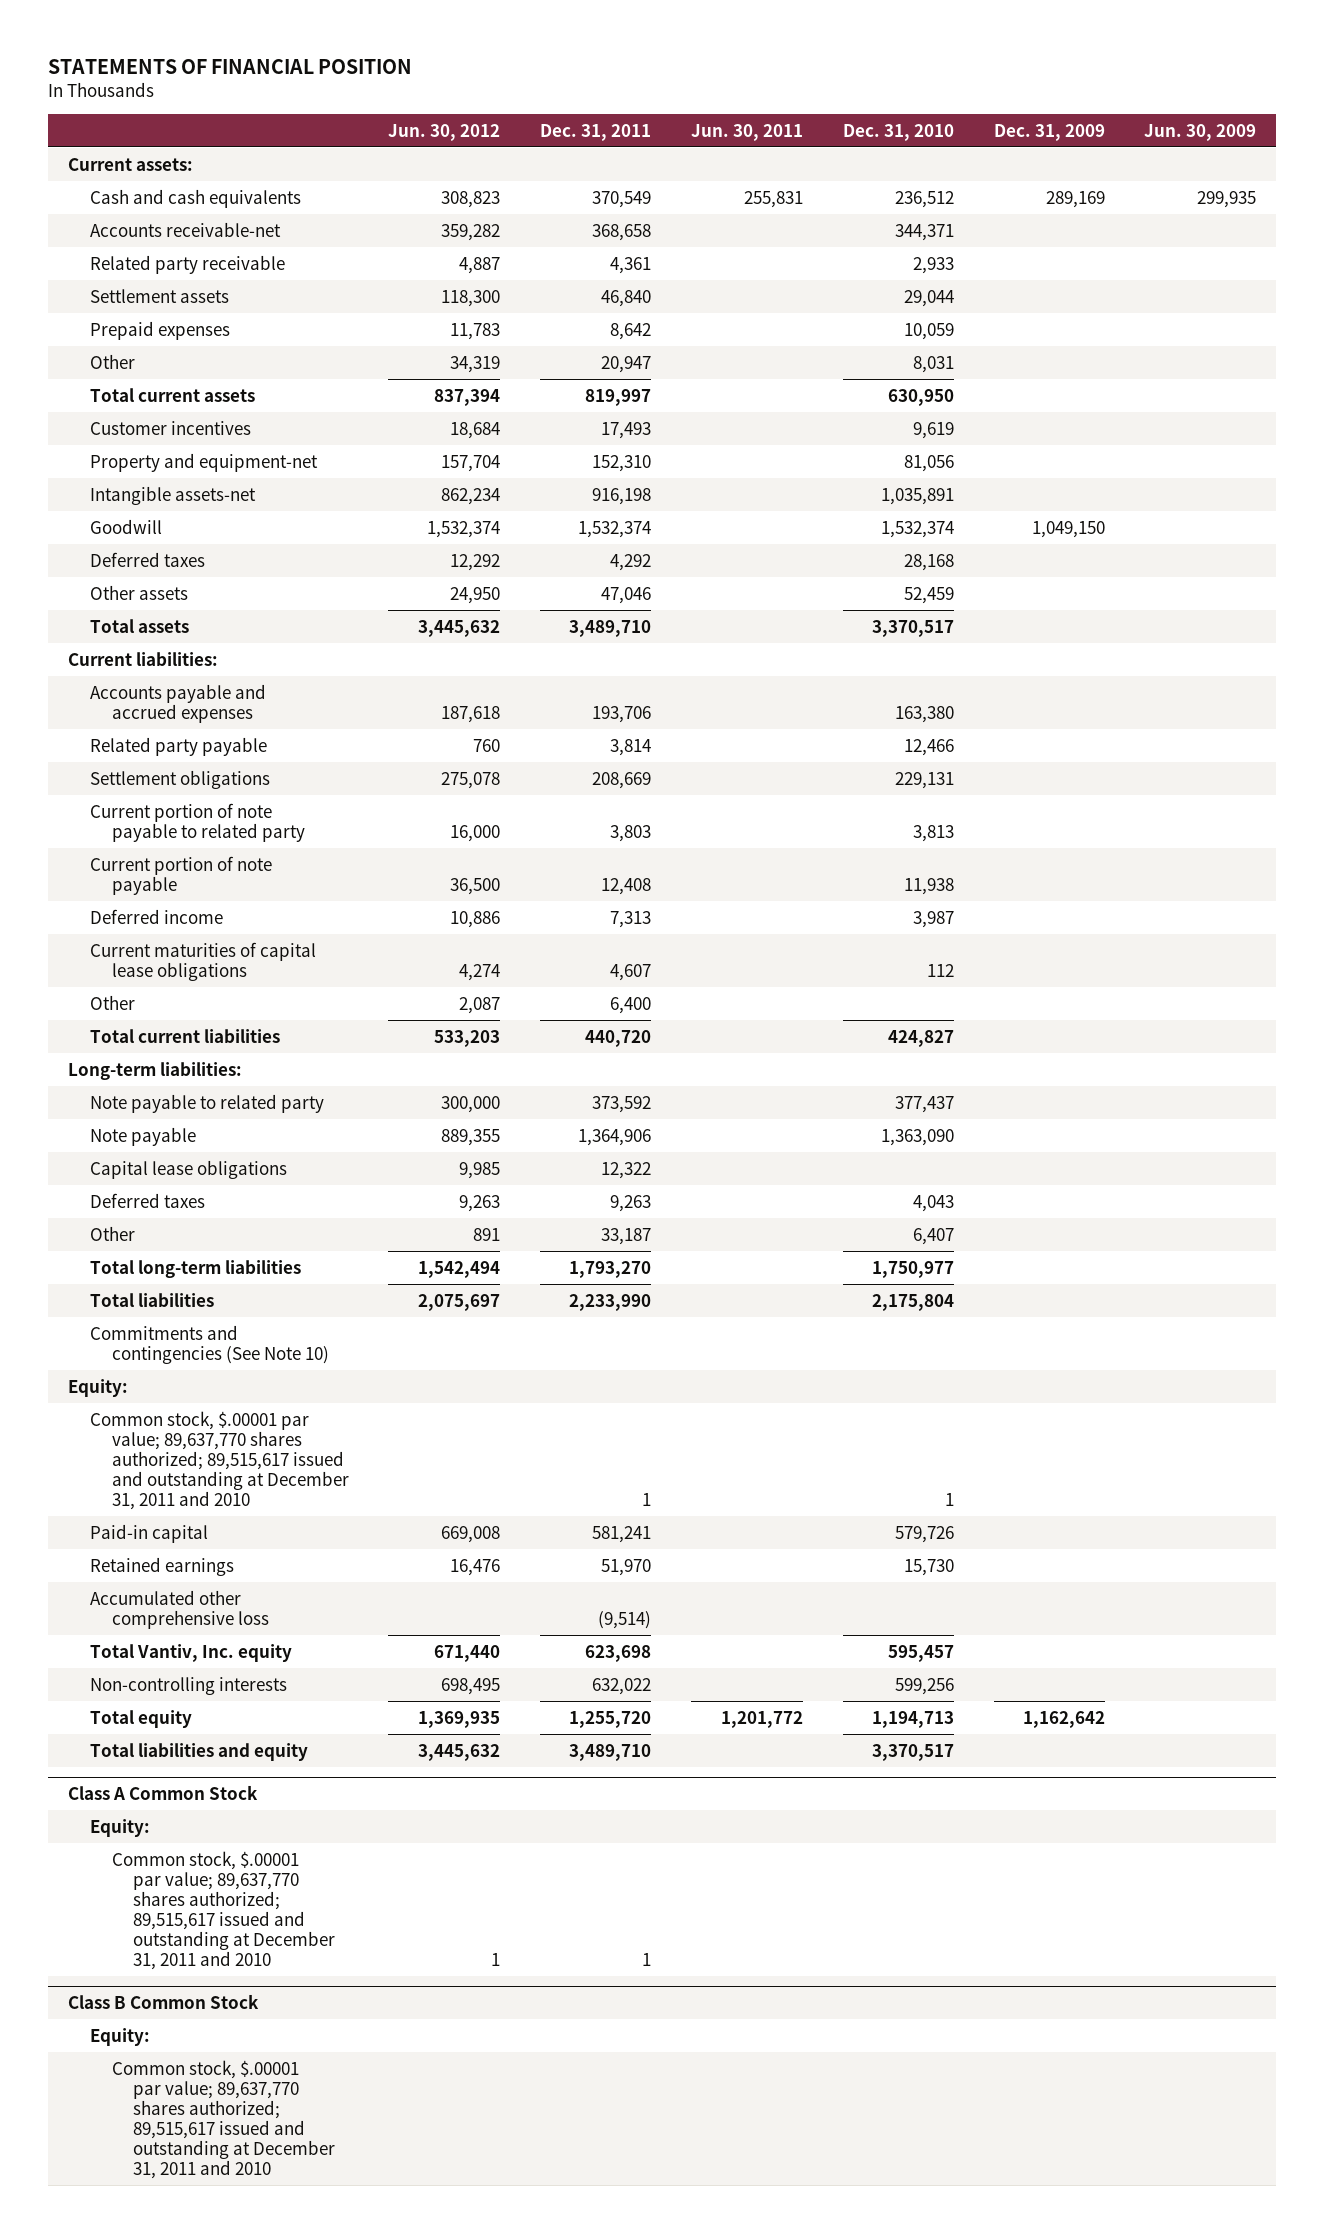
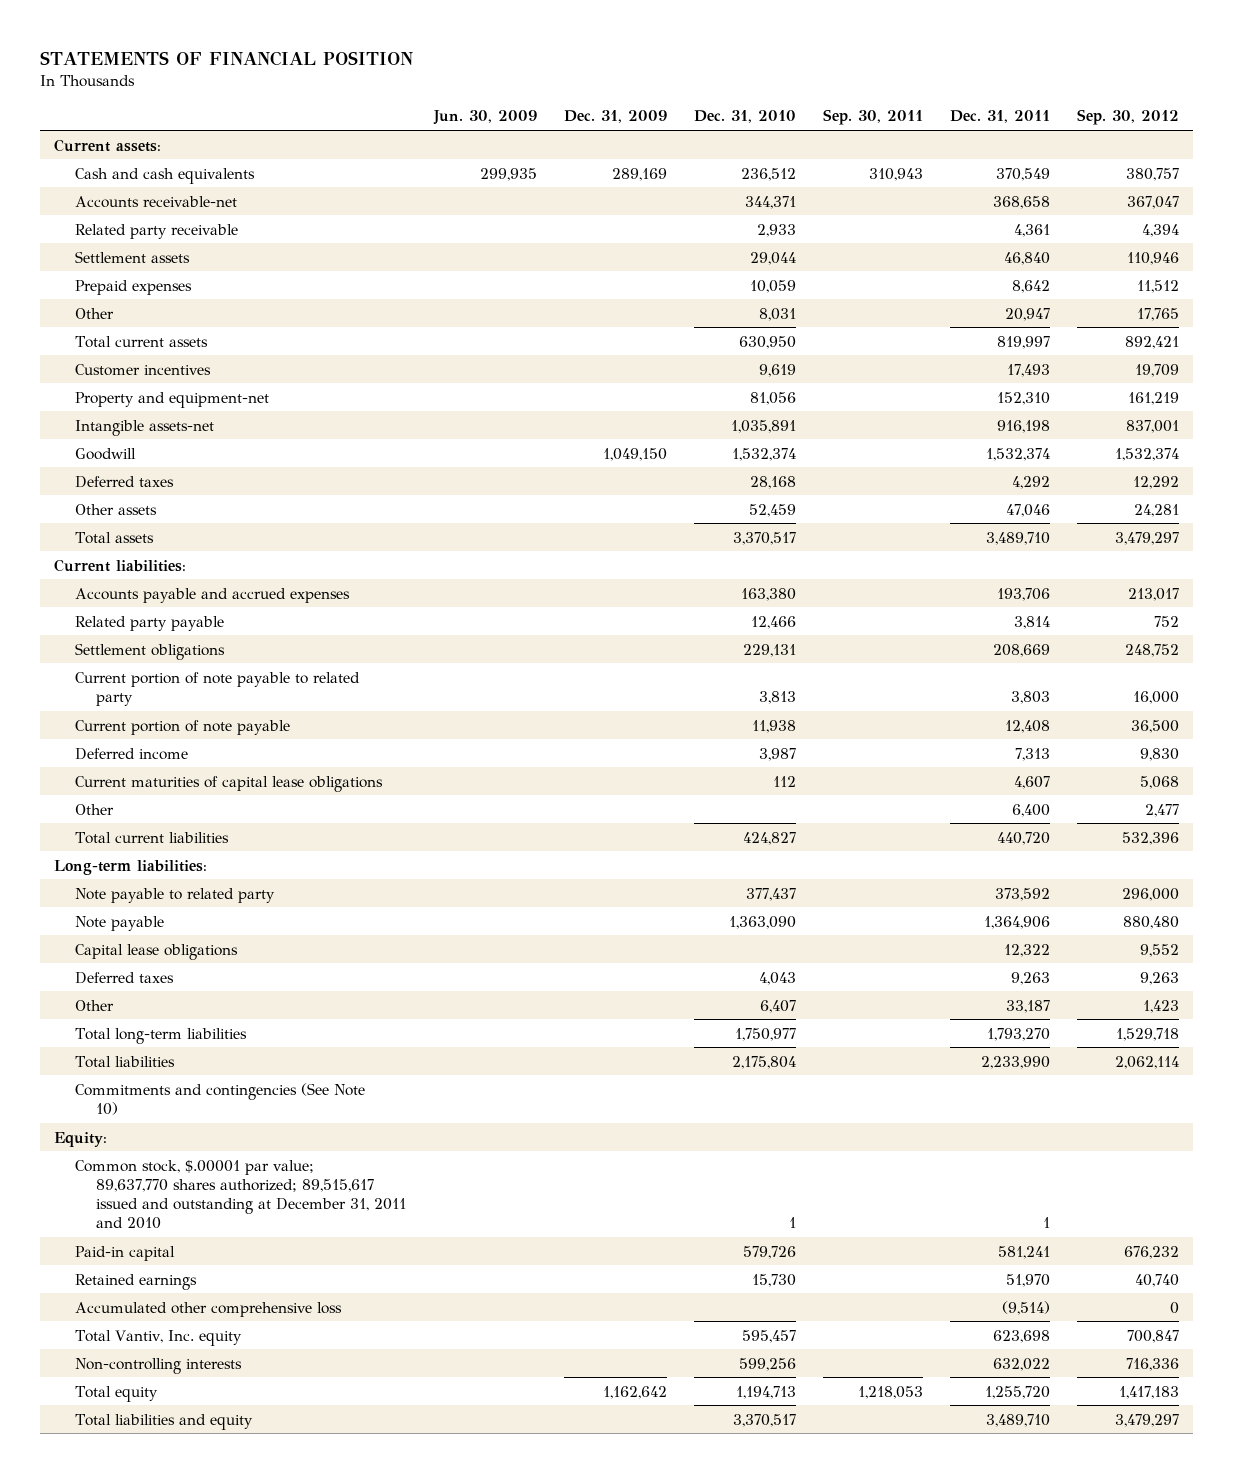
- | Jun. 30, 2012 | Dec. 31, 2011 | Jun. 30, 2011 | Dec. 31, 2010 | Dec. 31, 2009 | Jun. 30, 2009
+ | Jun. 30, 2009 | Dec. 31, 2009 | Dec. 31, 2010 | Sep. 30, 2011 | Dec. 31, 2011 | Sep. 30, 2012
- Class A Common Stock
- Equity:
- Common stock, $.00001 par value; 89,637,770 shares authorized; 89,515,617 issued and outstanding at December 31, 2011 and 2010 | 1 | 1 | | | |
- Class B Common Stock
- Equity:
- Common stock, $.00001 par value; 89,637,770 shares authorized; 89,515,617 issued and outstanding at December 31, 2011 and 2010

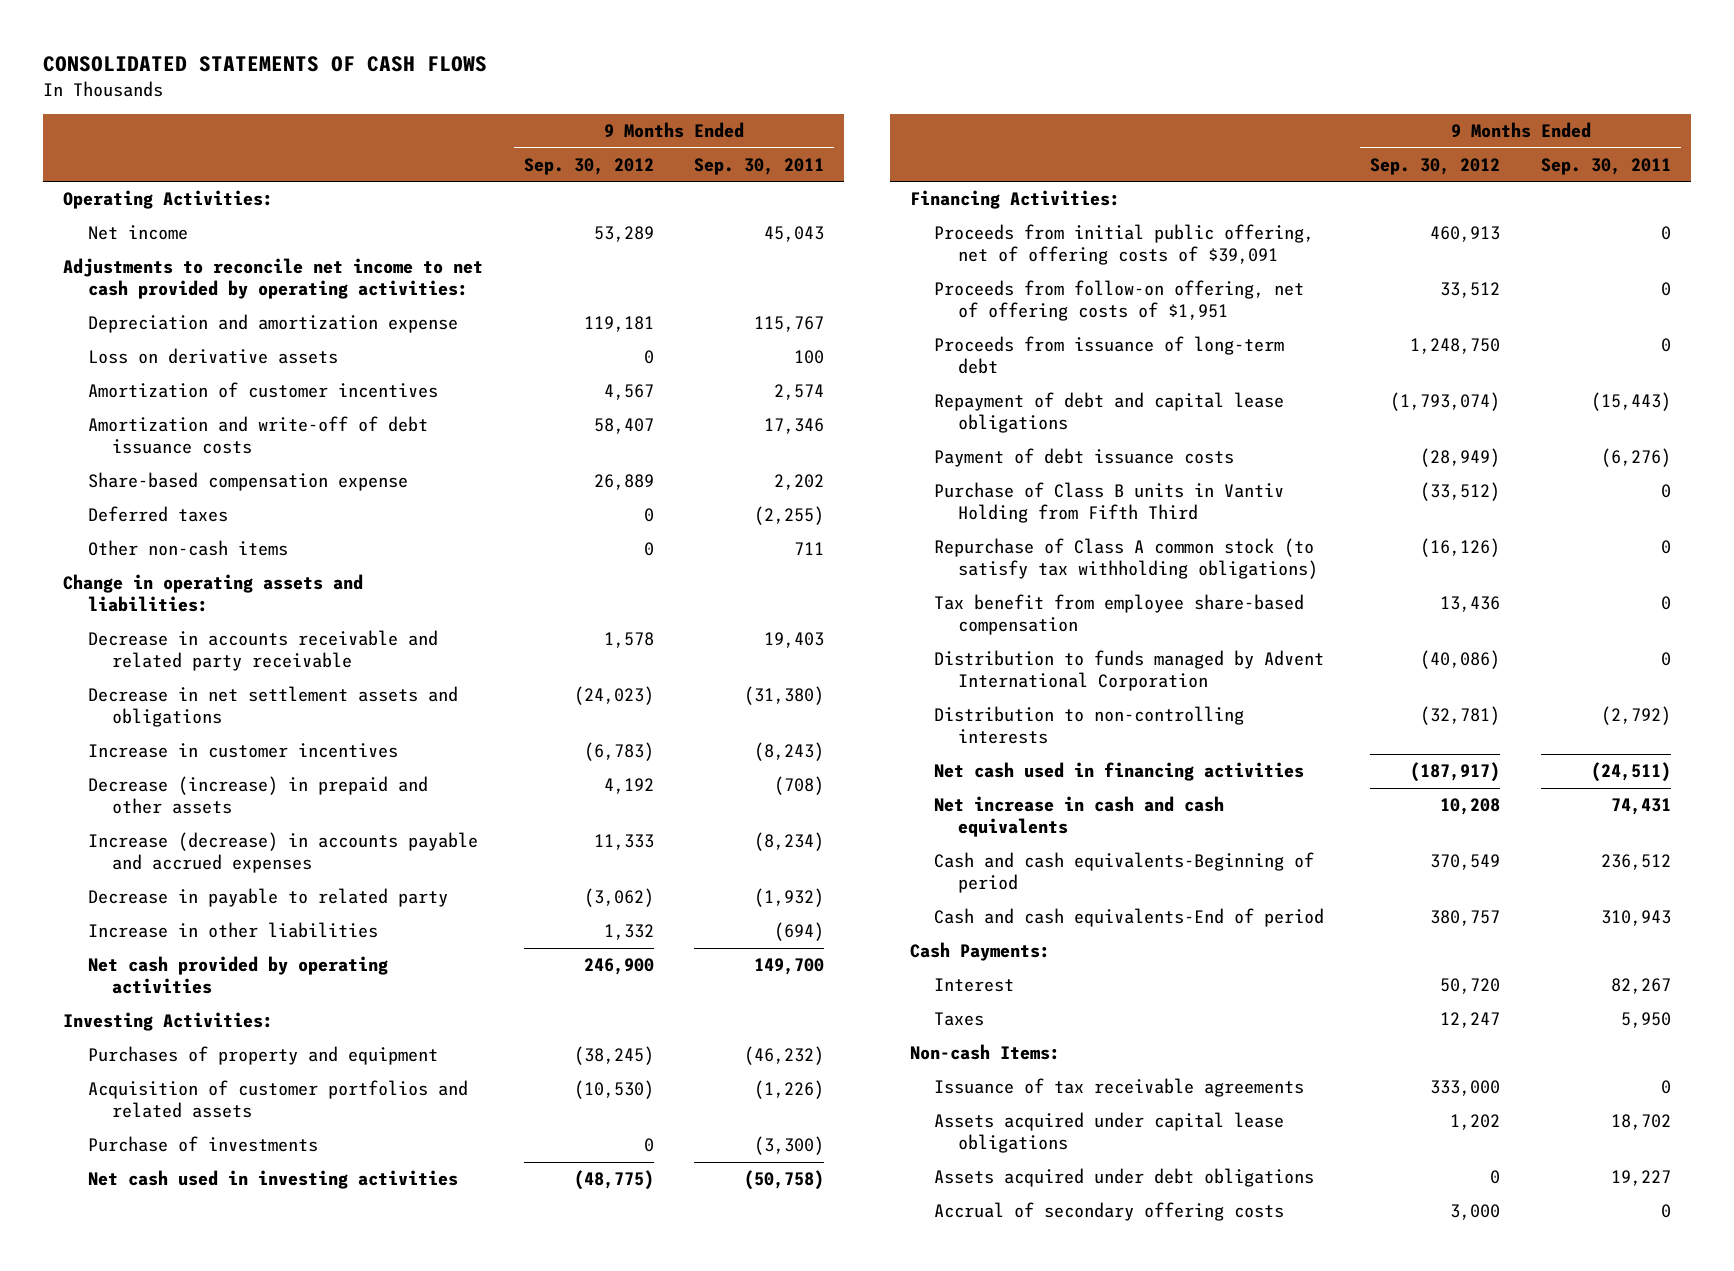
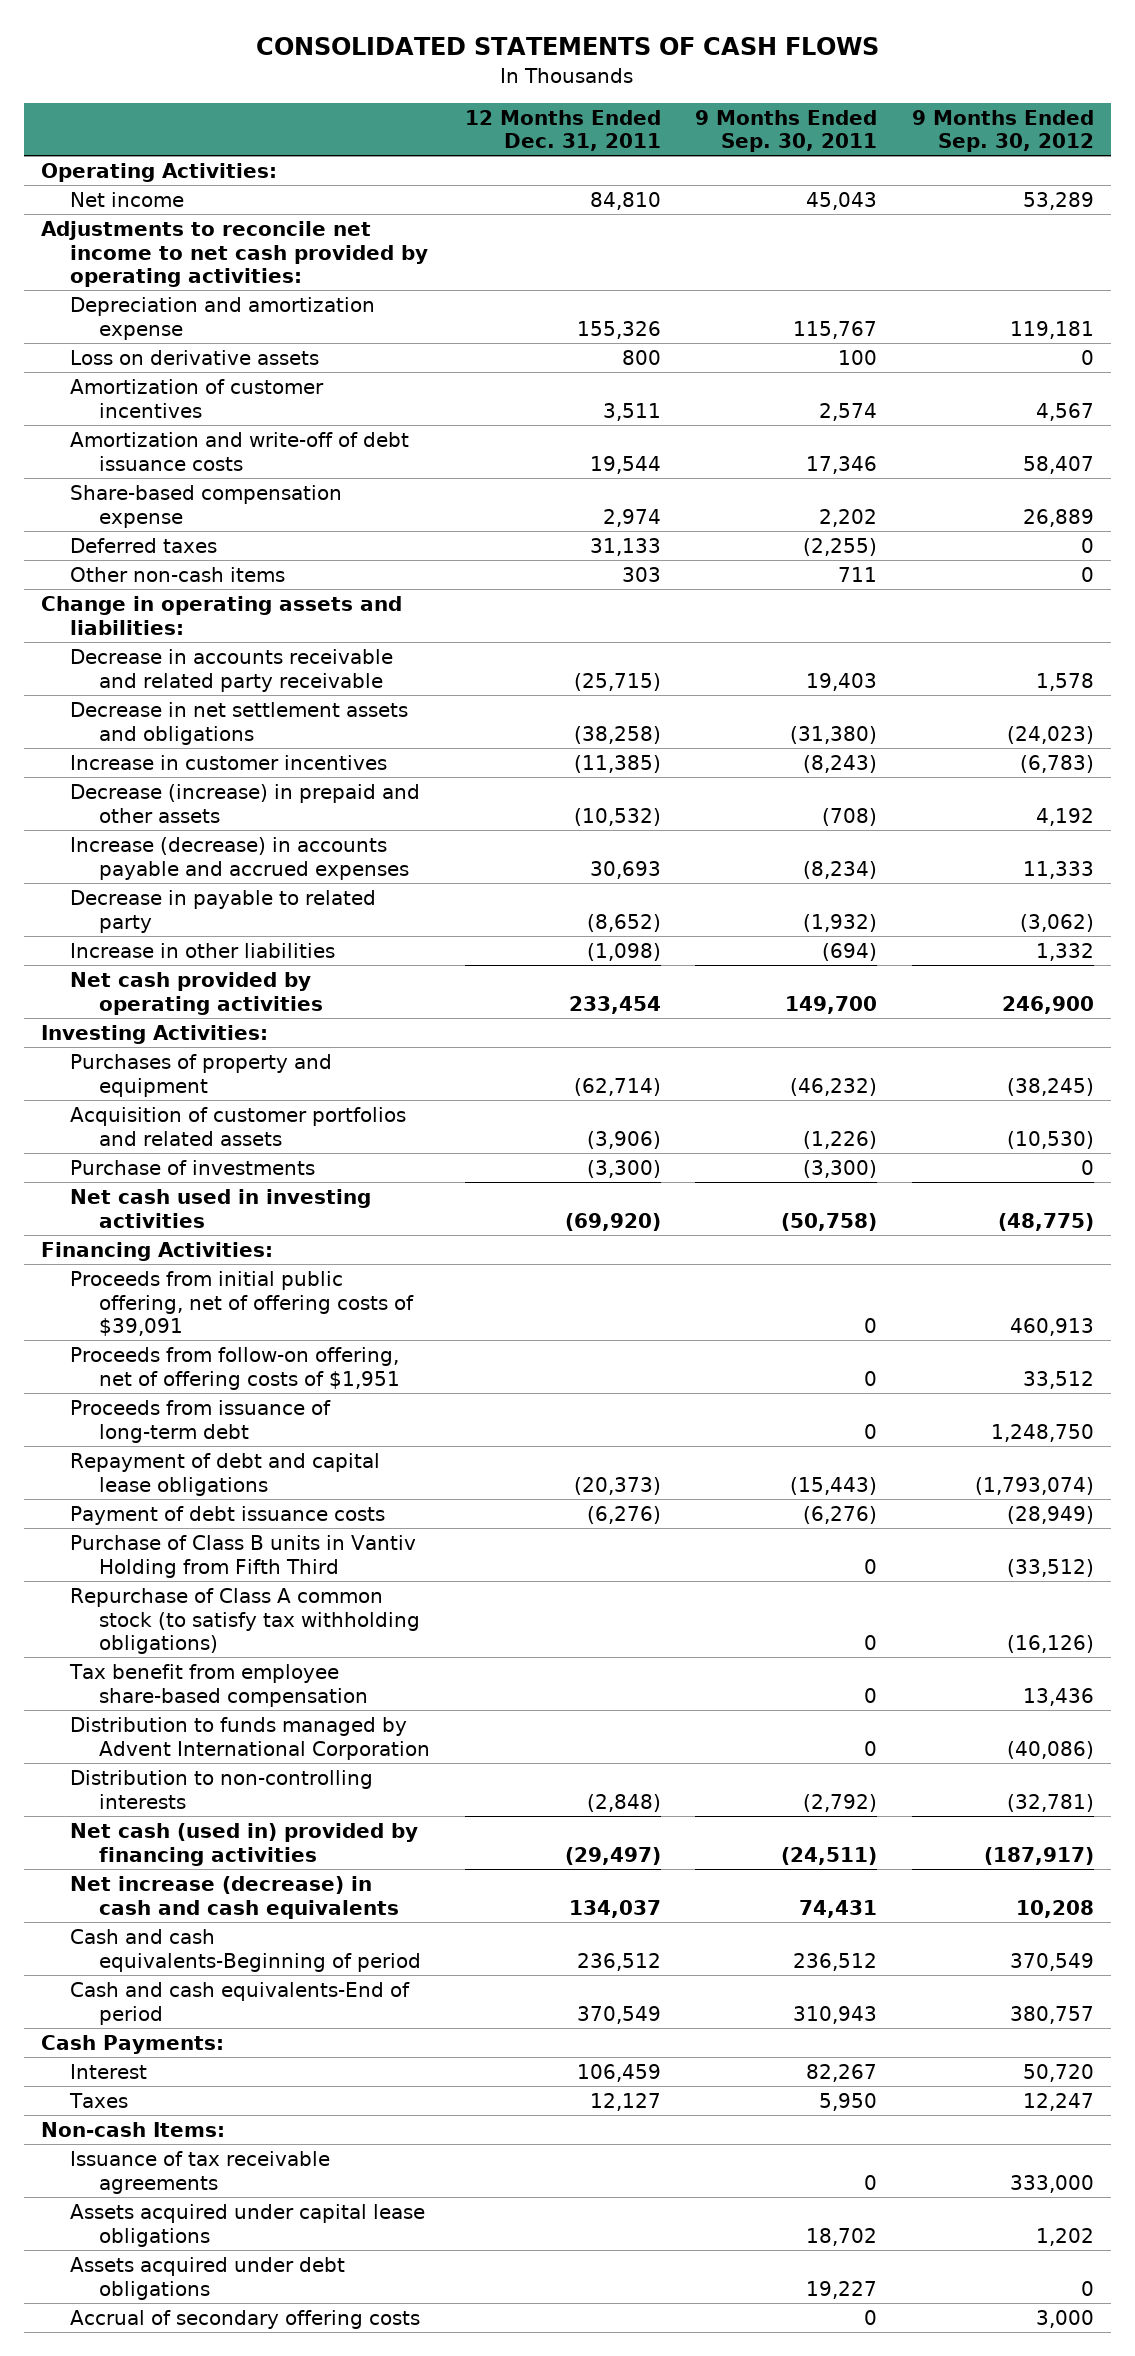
- | 9 Months Ended Sep. 30, 2012 | 9 Months Ended Sep. 30, 2011
+ | 12 Months Ended Dec. 31, 2011 | 9 Months Ended Sep. 30, 2011 | 9 Months Ended Sep. 30, 2012
- Net cash used in financing activities | (187,917) | (24,511)
- Net increase in cash and cash equivalents | 10,208 | 74,431
+ Net cash (used in) provided by financing activities | (29,497) | (24,511) | (187,917)
+ Net increase (decrease) in cash and cash equivalents | 134,037 | 74,431 | 10,208

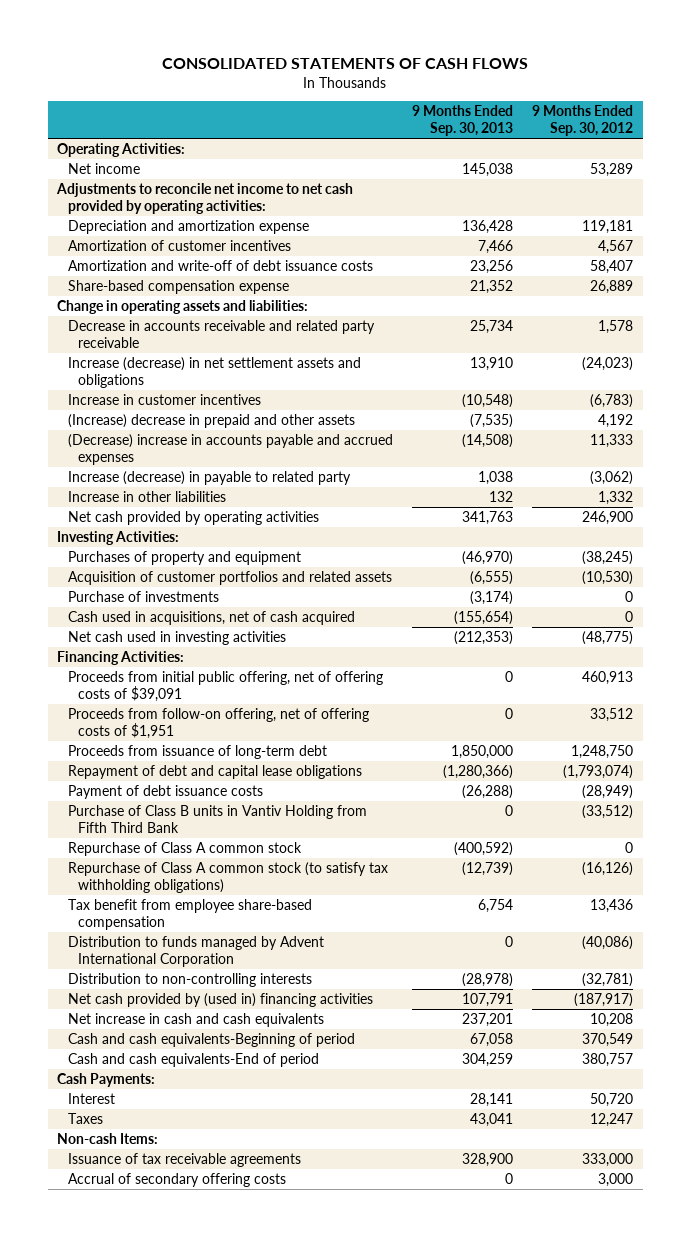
- | 12 Months Ended Dec. 31, 2011 | 9 Months Ended Sep. 30, 2011 | 9 Months Ended Sep. 30, 2012
+ | 9 Months Ended Sep. 30, 2013 | 9 Months Ended Sep. 30, 2012
- Loss on derivative assets | 800 | 100 | 0
- Deferred taxes | 31,133 | (2,255) | 0
- Other non-cash items | 303 | 711 | 0
- Decrease in net settlement assets and obligations | (38,258) | (31,380) | (24,023)
+ Increase (decrease) in net settlement assets and obligations | 13,910 | (24,023)
- Decrease (increase) in prepaid and other assets | (10,532) | (708) | 4,192
- Increase (decrease) in accounts payable and accrued expenses | 30,693 | (8,234) | 11,333
- Decrease in payable to related party | (8,652) | (1,932) | (3,062)
+ (Increase) decrease in prepaid and other assets | (7,535) | 4,192
+ (Decrease) increase in accounts payable and accrued expenses | (14,508) | 11,333
+ Increase (decrease) in payable to related party | 1,038 | (3,062)
+ Cash used in acquisitions, net of cash acquired | (155,654) | 0
- Purchase of Class B units in Vantiv Holding from Fifth Third | | 0 | (33,512)
+ Purchase of Class B units in Vantiv Holding from Fifth Third Bank | 0 | (33,512)
+ Repurchase of Class A common stock | (400,592) | 0
- Net cash (used in) provided by financing activities | (29,497) | (24,511) | (187,917)
- Net increase (decrease) in cash and cash equivalents | 134,037 | 74,431 | 10,208
+ Net cash provided by (used in) financing activities | 107,791 | (187,917)
+ Net increase in cash and cash equivalents | 237,201 | 10,208
- Assets acquired under capital lease obligations | | 18,702 | 1,202
- Assets acquired under debt obligations | | 19,227 | 0

